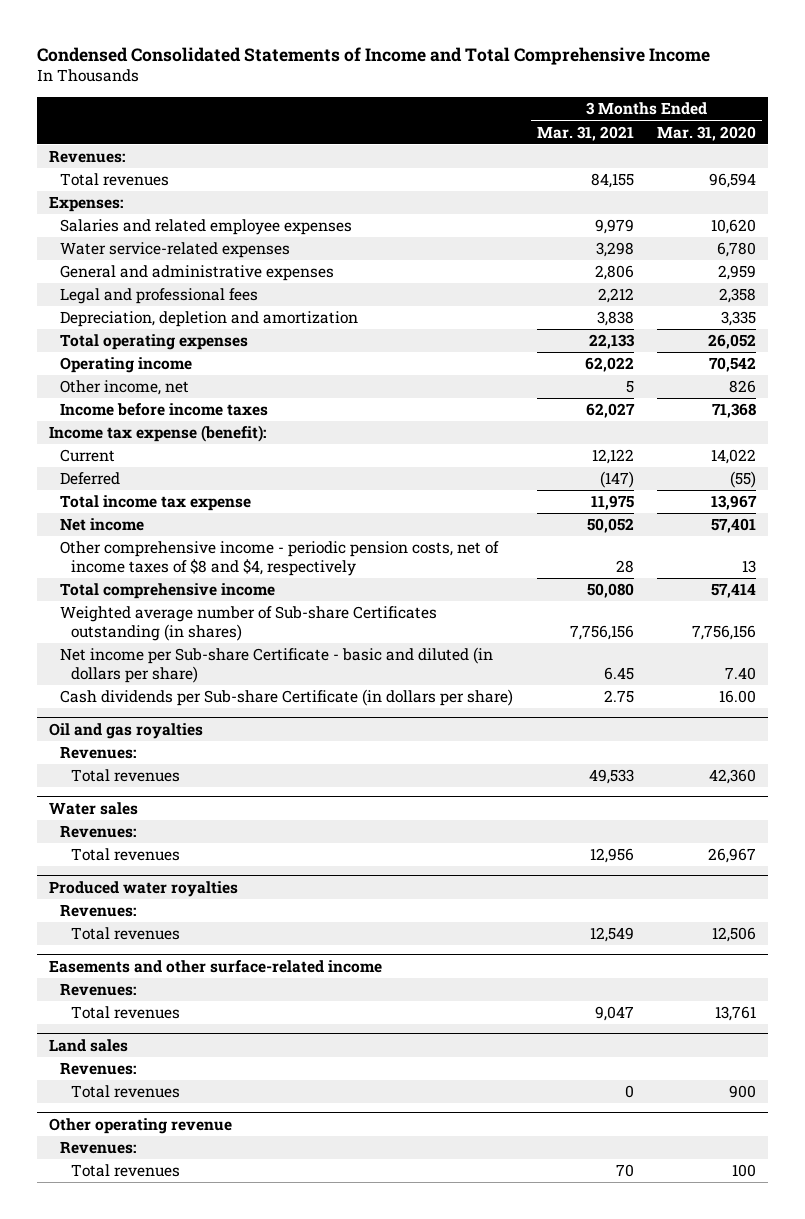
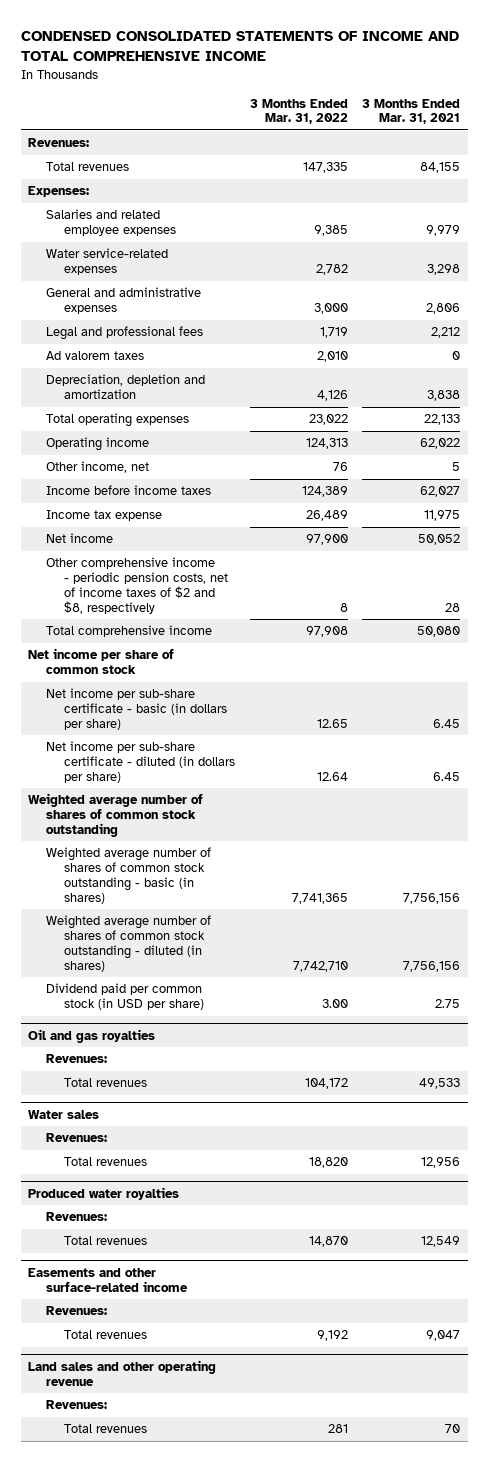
- Condensed Consolidated Statements of Income and Total Comprehensive Income
+ CONDENSED CONSOLIDATED STATEMENTS OF INCOME AND TOTAL COMPREHENSIVE INCOME
- | 3 Months Ended Mar. 31, 2021 | 3 Months Ended Mar. 31, 2020
+ | 3 Months Ended Mar. 31, 2022 | 3 Months Ended Mar. 31, 2021
+ Ad valorem taxes | 2,010 | 0
- Income tax expense (benefit):
- Current | 12,122 | 14,022
- Deferred | (147) | (55)
- Total income tax expense | 11,975 | 13,967
+ Income tax expense | 26,489 | 11,975
- Other comprehensive income - periodic pension costs, net of income taxes of $8 and $4, respectively | 28 | 13
+ Other comprehensive income - periodic pension costs, net of income taxes of $2 and $8, respectively | 8 | 28
- Weighted average number of Sub-share Certificates outstanding (in shares) | 7,756,156 | 7,756,156
- Net income per Sub-share Certificate - basic and diluted (in dollars per share) | 6.45 | 7.40
- Cash dividends per Sub-share Certificate (in dollars per share) | 2.75 | 16.00
+ Net income per share of common stock
+ Net income per sub-share certificate - basic (in dollars per share) | 12.65 | 6.45
+ Net income per sub-share certificate - diluted (in dollars per share) | 12.64 | 6.45
+ Weighted average number of shares of common stock outstanding
+ Weighted average number of shares of common stock outstanding - basic (in shares) | 7,741,365 | 7,756,156
+ Weighted average number of shares of common stock outstanding - diluted (in shares) | 7,742,710 | 7,756,156
+ Dividend paid per common stock (in USD per share) | 3.00 | 2.75
- Land sales
- Revenues:
- Total revenues | 0 | 900
- Other operating revenue
+ Land sales and other operating revenue

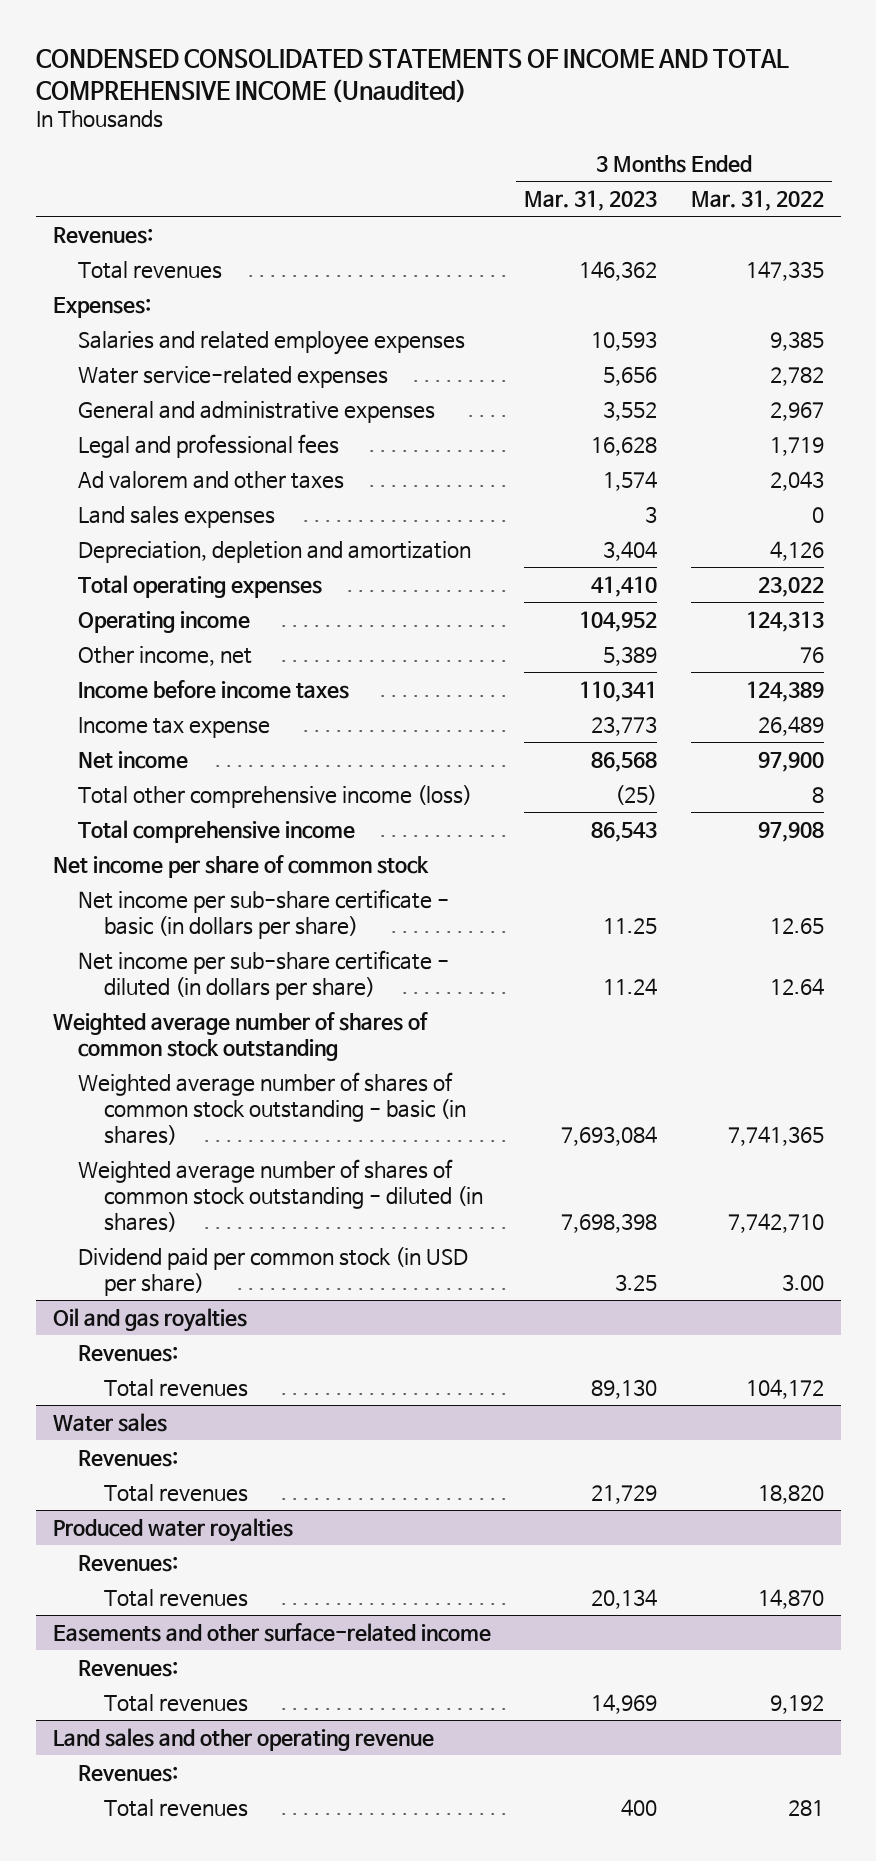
- CONDENSED CONSOLIDATED STATEMENTS OF INCOME AND TOTAL COMPREHENSIVE INCOME
+ CONDENSED CONSOLIDATED STATEMENTS OF INCOME AND TOTAL COMPREHENSIVE INCOME (Unaudited)
- | 3 Months Ended Mar. 31, 2022 | 3 Months Ended Mar. 31, 2021
+ | 3 Months Ended Mar. 31, 2023 | 3 Months Ended Mar. 31, 2022
- General and administrative expenses | 3,000 | 2,806
+ General and administrative expenses | 3,552 | 2,967
- Ad valorem taxes | 2,010 | 0
+ Ad valorem and other taxes | 1,574 | 2,043
+ Land sales expenses | 3 | 0
- Other comprehensive income - periodic pension costs, net of income taxes of $2 and $8, respectively | 8 | 28
+ Total other comprehensive income (loss) | (25) | 8

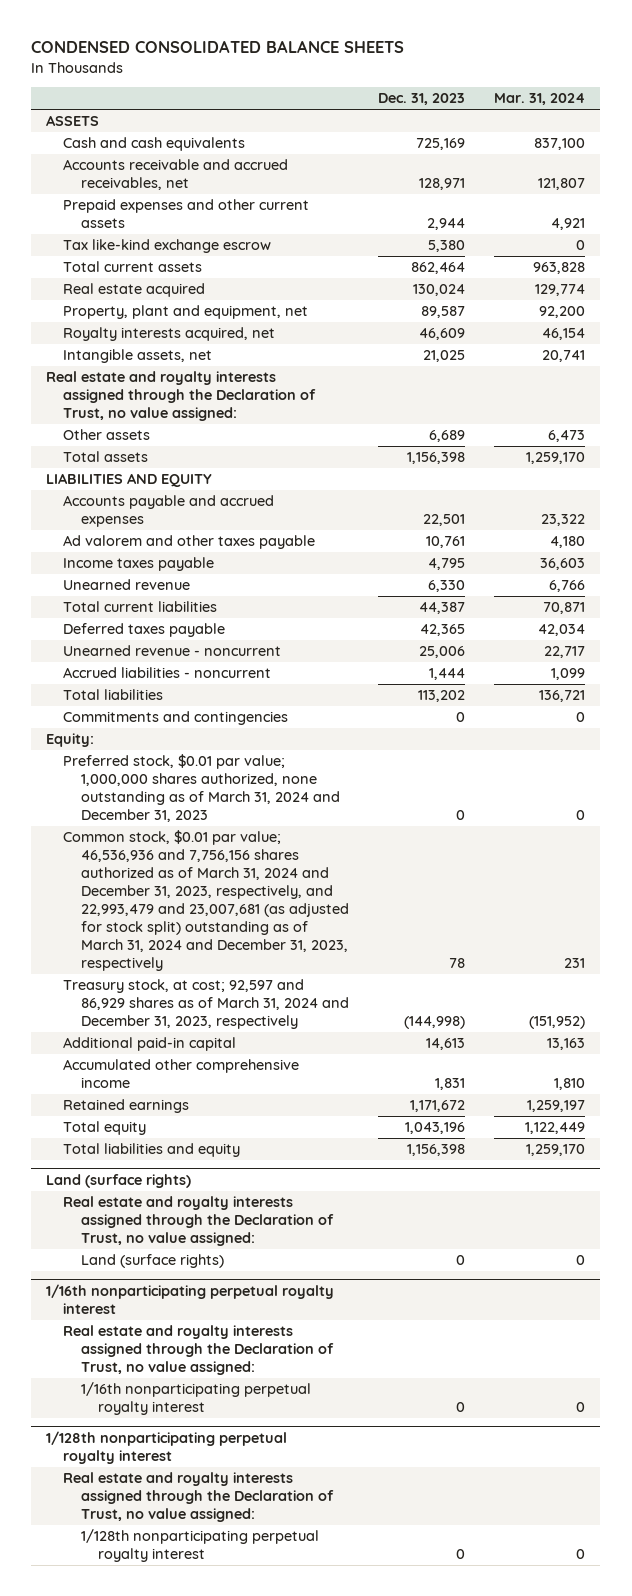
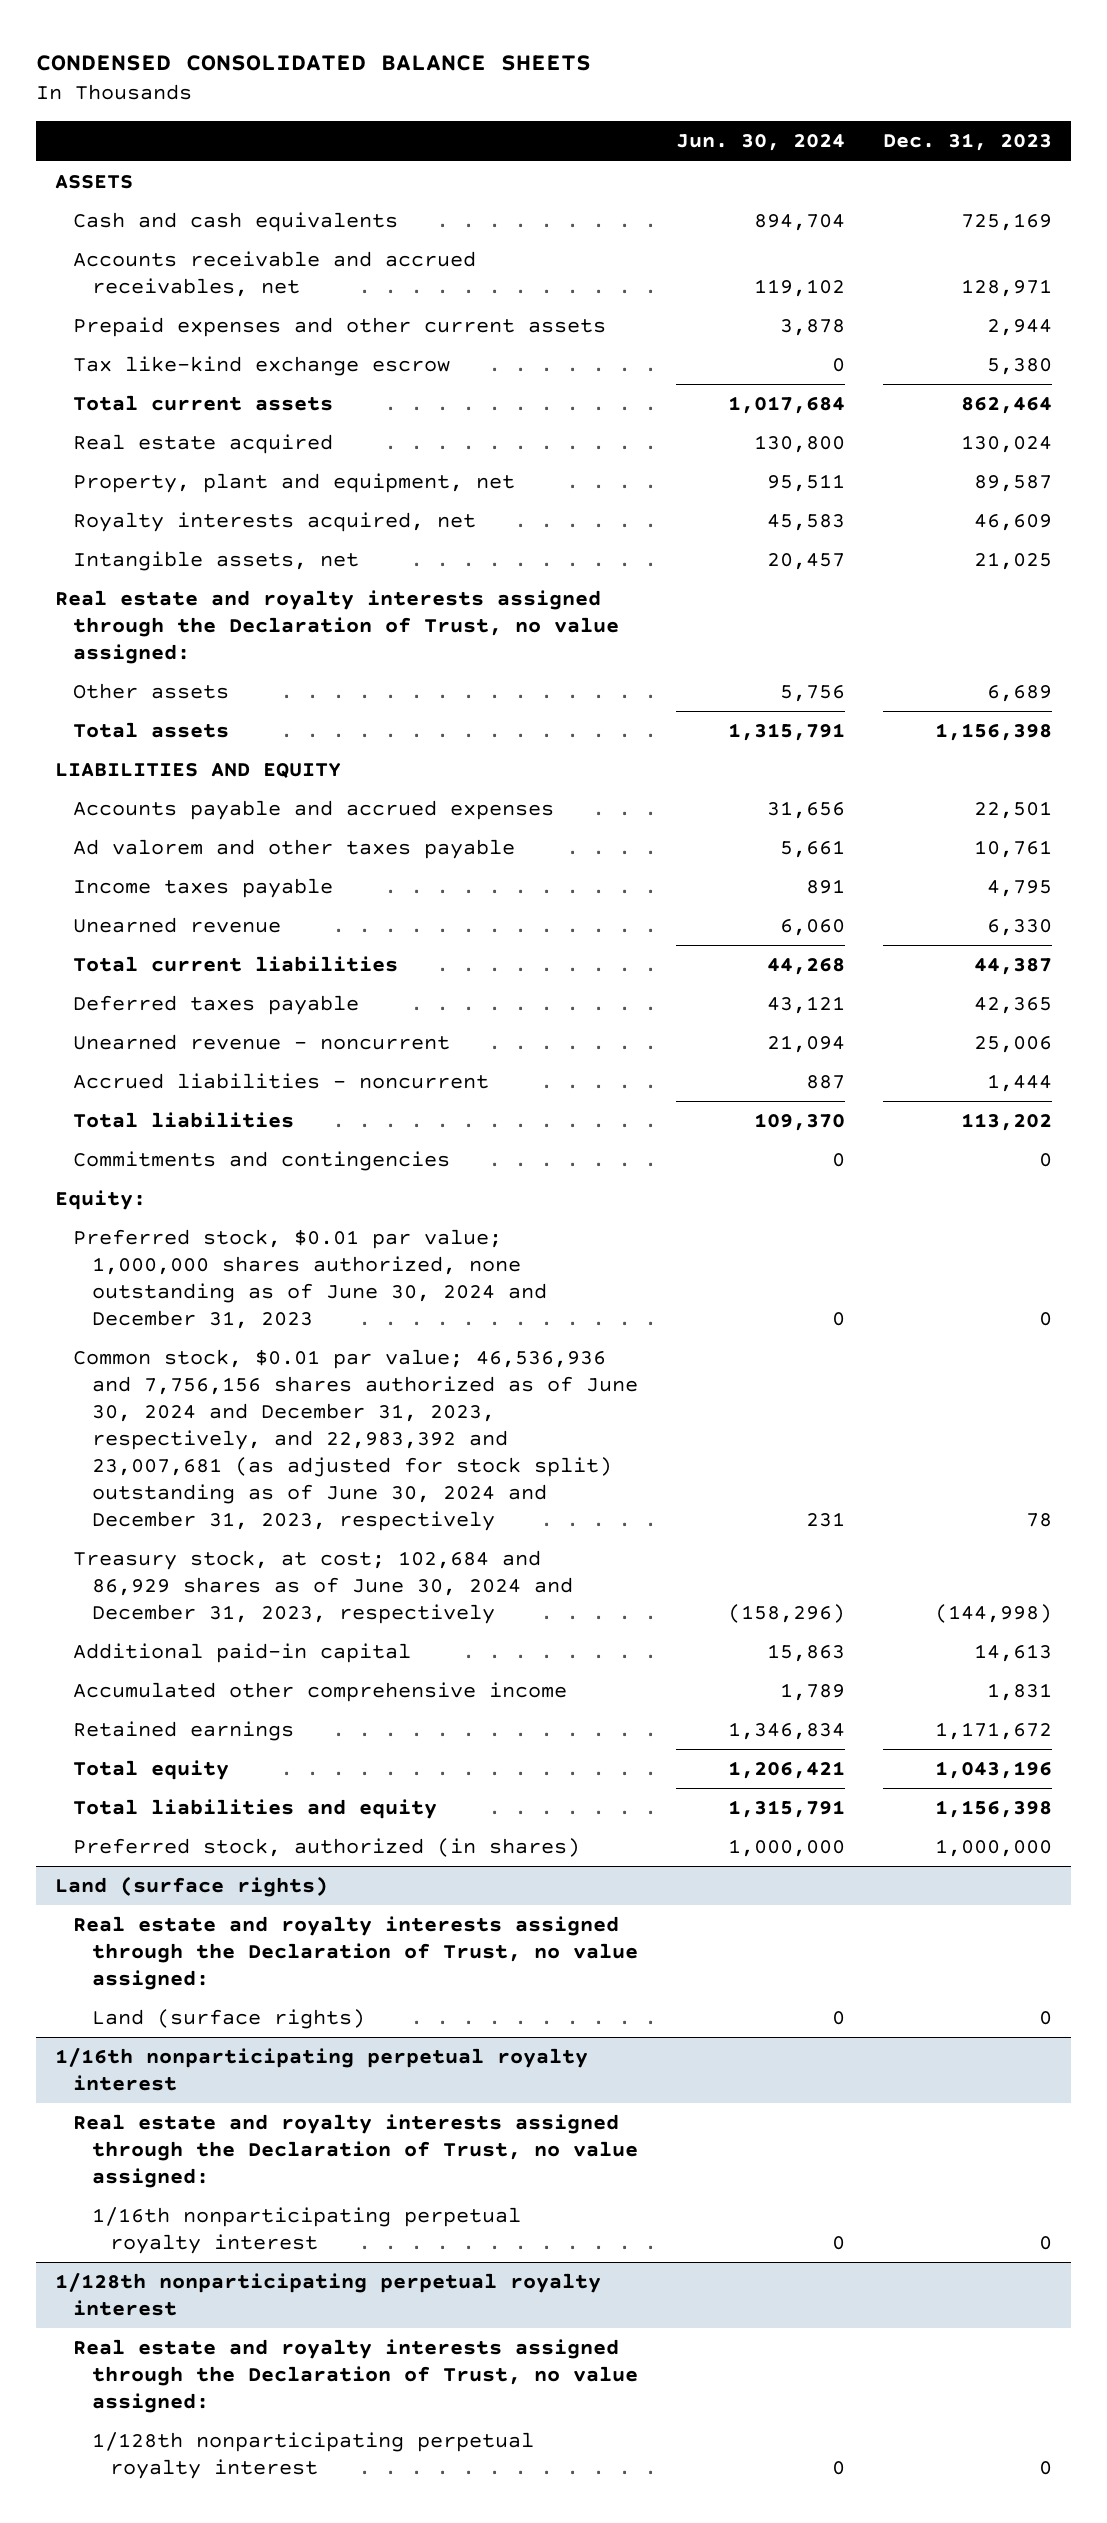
- | Dec. 31, 2023 | Mar. 31, 2024
+ | Jun. 30, 2024 | Dec. 31, 2023
- Preferred stock, $0.01 par value; 1,000,000 shares authorized, none outstanding as of March 31, 2024 and December 31, 2023 | 0 | 0
- Common stock, $0.01 par value; 46,536,936 and 7,756,156 shares authorized as of March 31, 2024 and December 31, 2023, respectively, and 22,993,479 and 23,007,681 (as adjusted for stock split) outstanding as of March 31, 2024 and December 31, 2023, respectively | 78 | 231
- Treasury stock, at cost; 92,597 and 86,929 shares as of March 31, 2024 and December 31, 2023, respectively | (144,998) | (151,952)
+ Preferred stock, $0.01 par value; 1,000,000 shares authorized, none outstanding as of June 30, 2024 and December 31, 2023 | 0 | 0
+ Common stock, $0.01 par value; 46,536,936 and 7,756,156 shares authorized as of June 30, 2024 and December 31, 2023, respectively, and 22,983,392 and 23,007,681 (as adjusted for stock split) outstanding as of June 30, 2024 and December 31, 2023, respectively | 231 | 78
+ Treasury stock, at cost; 102,684 and 86,929 shares as of June 30, 2024 and December 31, 2023, respectively | (158,296) | (144,998)
+ Preferred stock, authorized (in shares) | 1,000,000 | 1,000,000

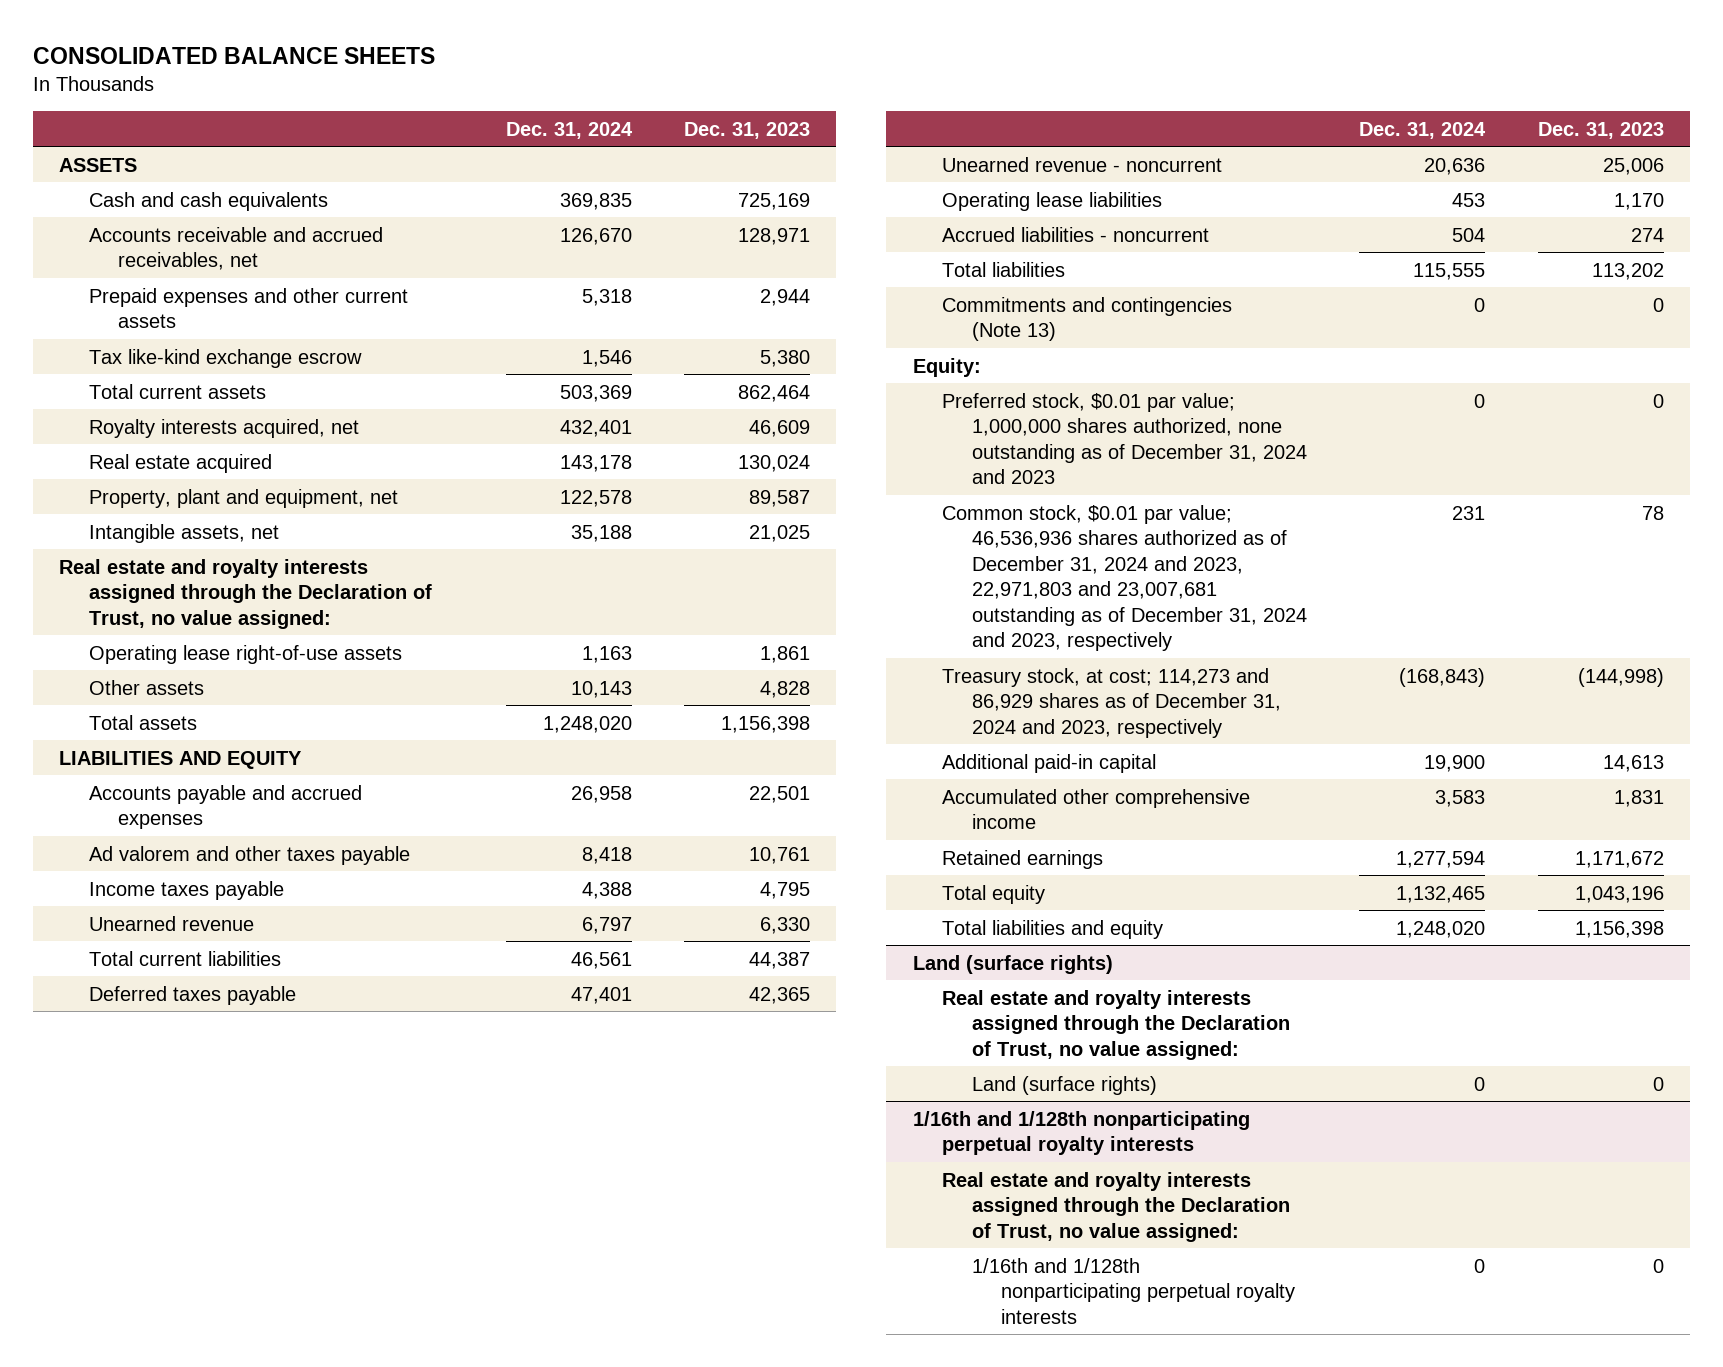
- CONDENSED CONSOLIDATED BALANCE SHEETS
+ CONSOLIDATED BALANCE SHEETS
- | Jun. 30, 2024 | Dec. 31, 2023
+ | Dec. 31, 2024 | Dec. 31, 2023
moved up: Royalty interests acquired, net | 432,401 | 46,609
- Other assets | 5,756 | 6,689
+ Operating lease right-of-use assets | 1,163 | 1,861
+ Other assets | 10,143 | 4,828
- Accrued liabilities - noncurrent | 887 | 1,444
+ Operating lease liabilities | 453 | 1,170
+ Accrued liabilities - noncurrent | 504 | 274
- Commitments and contingencies | 0 | 0
+ Commitments and contingencies (Note 13) | 0 | 0
- Preferred stock, $0.01 par value; 1,000,000 shares authorized, none outstanding as of June 30, 2024 and December 31, 2023 | 0 | 0
- Common stock, $0.01 par value; 46,536,936 and 7,756,156 shares authorized as of June 30, 2024 and December 31, 2023, respectively, and 22,983,392 and 23,007,681 (as adjusted for stock split) outstanding as of June 30, 2024 and December 31, 2023, respectively | 231 | 78
- Treasury stock, at cost; 102,684 and 86,929 shares as of June 30, 2024 and December 31, 2023, respectively | (158,296) | (144,998)
+ Preferred stock, $0.01 par value; 1,000,000 shares authorized, none outstanding as of December 31, 2024 and 2023 | 0 | 0
+ Common stock, $0.01 par value; 46,536,936 shares authorized as of December 31, 2024 and 2023, 22,971,803 and 23,007,681 outstanding as of December 31, 2024 and 2023, respectively | 231 | 78
+ Treasury stock, at cost; 114,273 and 86,929 shares as of December 31, 2024 and 2023, respectively | (168,843) | (144,998)
- Preferred stock, authorized (in shares) | 1,000,000 | 1,000,000
- 1/16th nonparticipating perpetual royalty interest
- Real estate and royalty interests assigned through the Declaration of Trust, no value assigned:
- 1/16th nonparticipating perpetual royalty interest | 0 | 0
- 1/128th nonparticipating perpetual royalty interest
+ 1/16th and 1/128th nonparticipating perpetual royalty interests
- 1/128th nonparticipating perpetual royalty interest | 0 | 0
+ 1/16th and 1/128th nonparticipating perpetual royalty interests | 0 | 0

